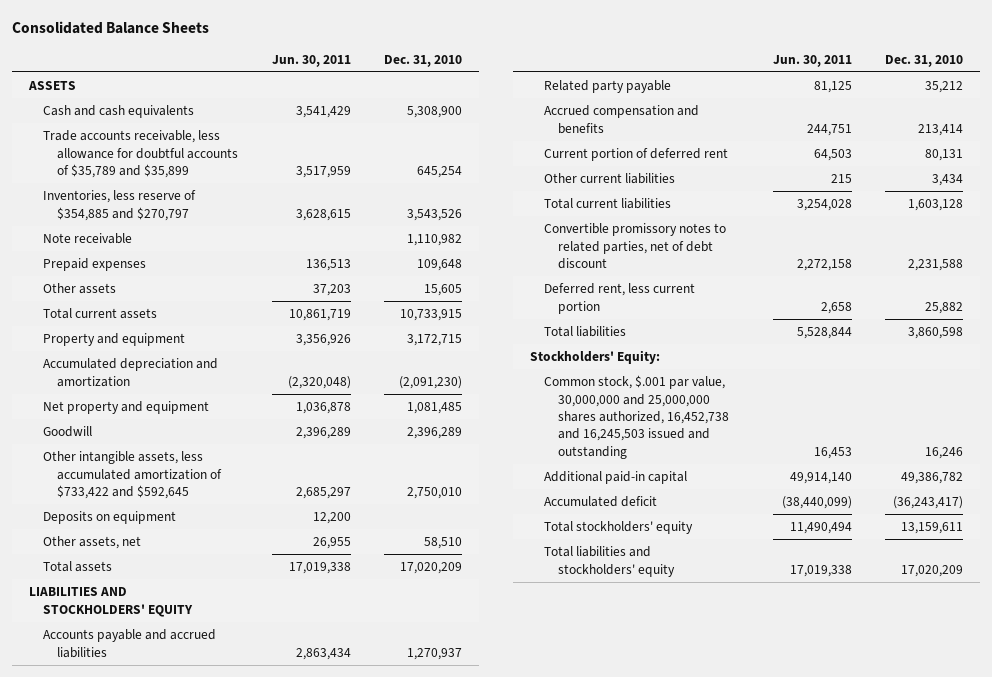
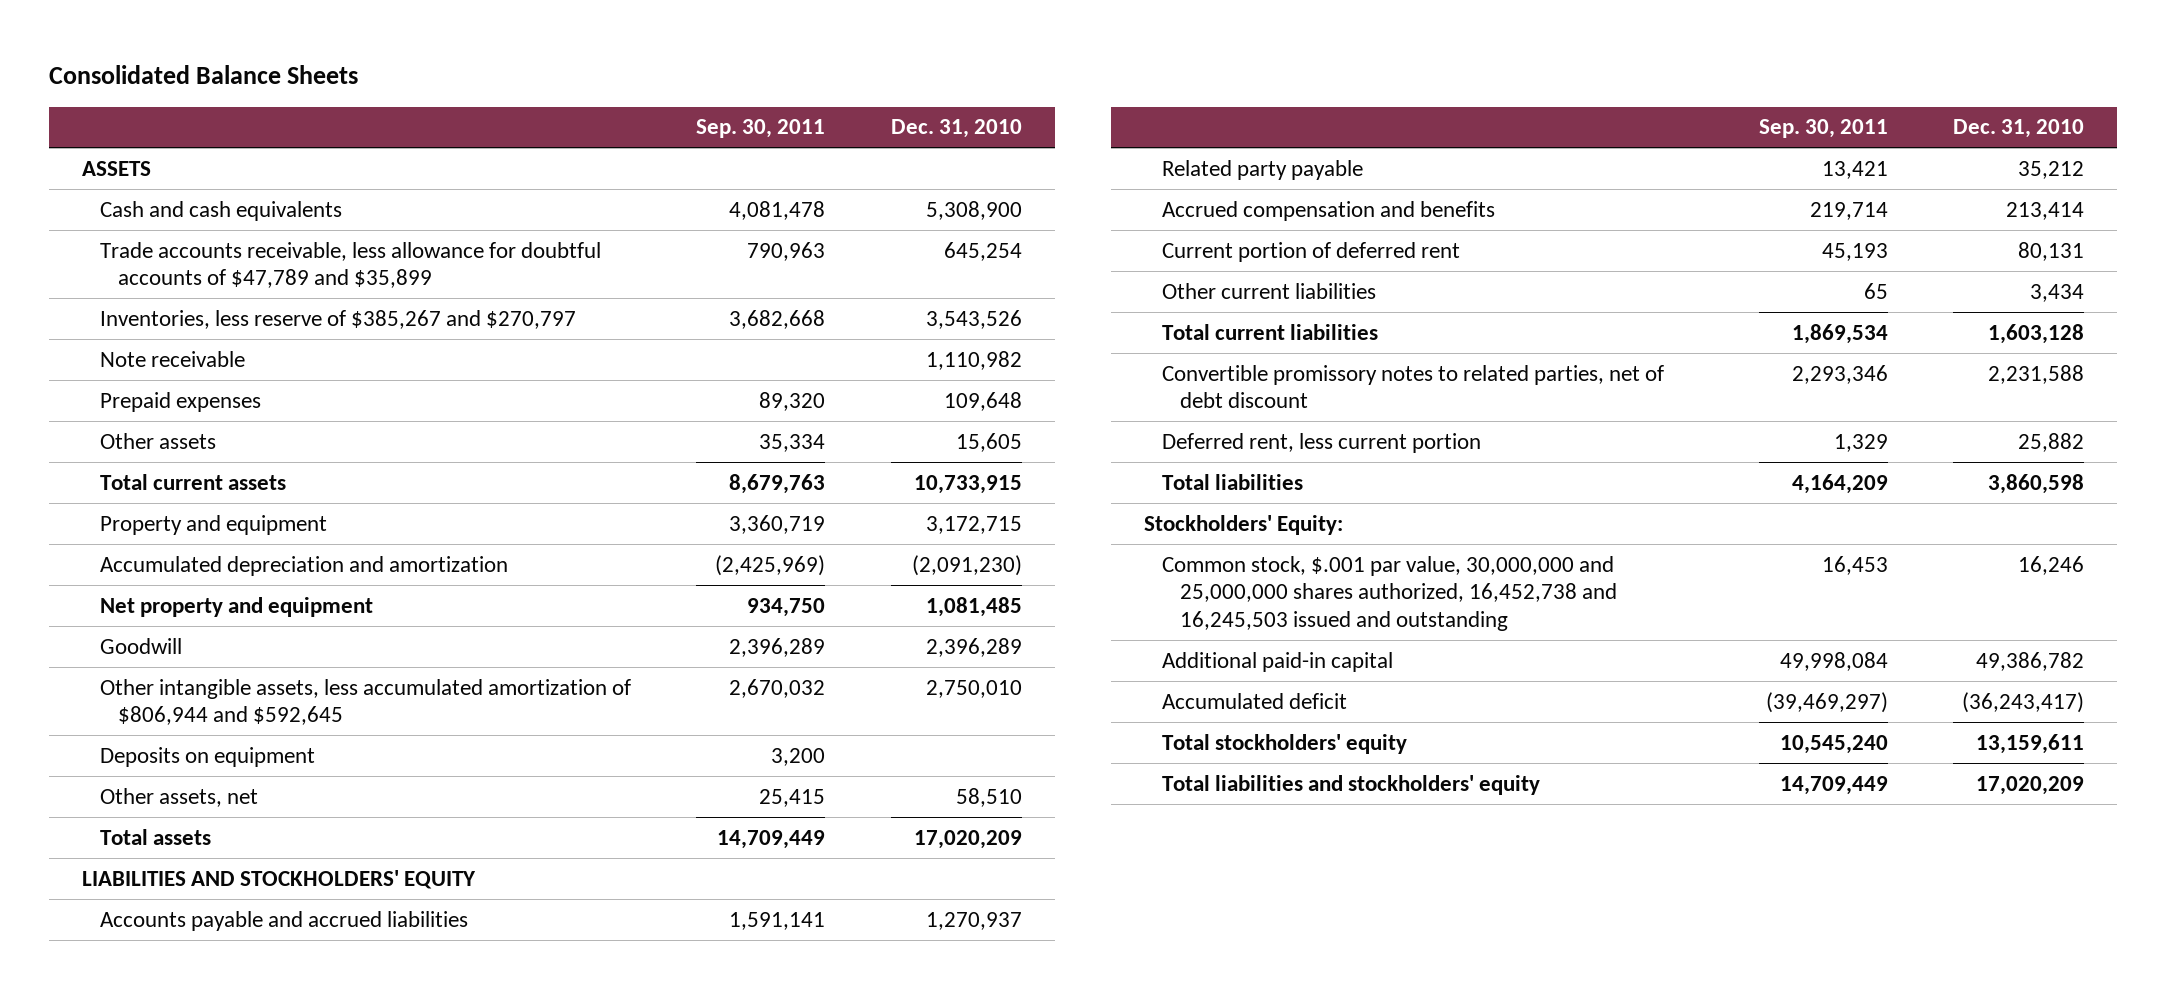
- | Jun. 30, 2011 | Dec. 31, 2010
+ | Sep. 30, 2011 | Dec. 31, 2010
- Trade accounts receivable, less allowance for doubtful accounts of $35,789 and $35,899 | 3,517,959 | 645,254
- Inventories, less reserve of $354,885 and $270,797 | 3,628,615 | 3,543,526
+ Trade accounts receivable, less allowance for doubtful accounts of $47,789 and $35,899 | 790,963 | 645,254
+ Inventories, less reserve of $385,267 and $270,797 | 3,682,668 | 3,543,526
- Other intangible assets, less accumulated amortization of $733,422 and $592,645 | 2,685,297 | 2,750,010
+ Other intangible assets, less accumulated amortization of $806,944 and $592,645 | 2,670,032 | 2,750,010

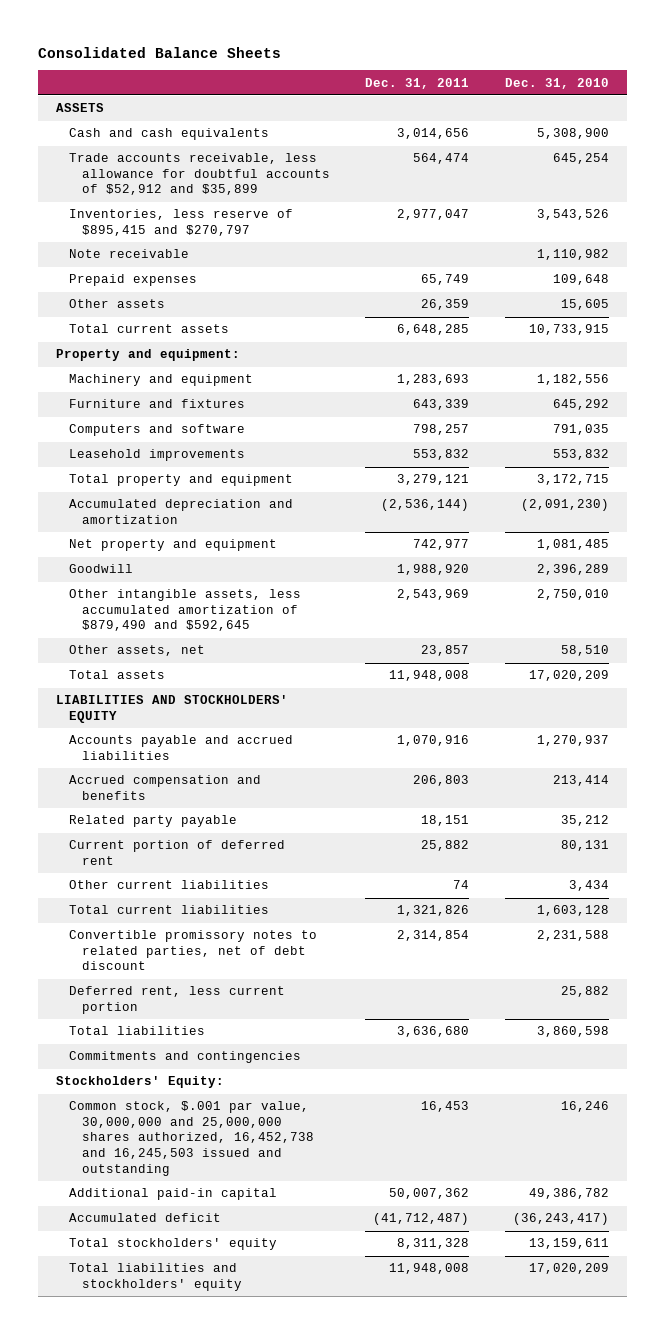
- | Sep. 30, 2011 | Dec. 31, 2010
+ | Dec. 31, 2011 | Dec. 31, 2010
- Trade accounts receivable, less allowance for doubtful accounts of $47,789 and $35,899 | 790,963 | 645,254
- Inventories, less reserve of $385,267 and $270,797 | 3,682,668 | 3,543,526
+ Trade accounts receivable, less allowance for doubtful accounts of $52,912 and $35,899 | 564,474 | 645,254
+ Inventories, less reserve of $895,415 and $270,797 | 2,977,047 | 3,543,526
- Property and equipment | 3,360,719 | 3,172,715
+ Property and equipment:
+ Machinery and equipment | 1,283,693 | 1,182,556
+ Furniture and fixtures | 643,339 | 645,292
+ Computers and software | 798,257 | 791,035
+ Leasehold improvements | 553,832 | 553,832
+ Total property and equipment | 3,279,121 | 3,172,715
- Other intangible assets, less accumulated amortization of $806,944 and $592,645 | 2,670,032 | 2,750,010
- Deposits on equipment | 3,200 |
+ Other intangible assets, less accumulated amortization of $879,490 and $592,645 | 2,543,969 | 2,750,010
moved down: Related party payable | 18,151 | 35,212
+ Commitments and contingencies

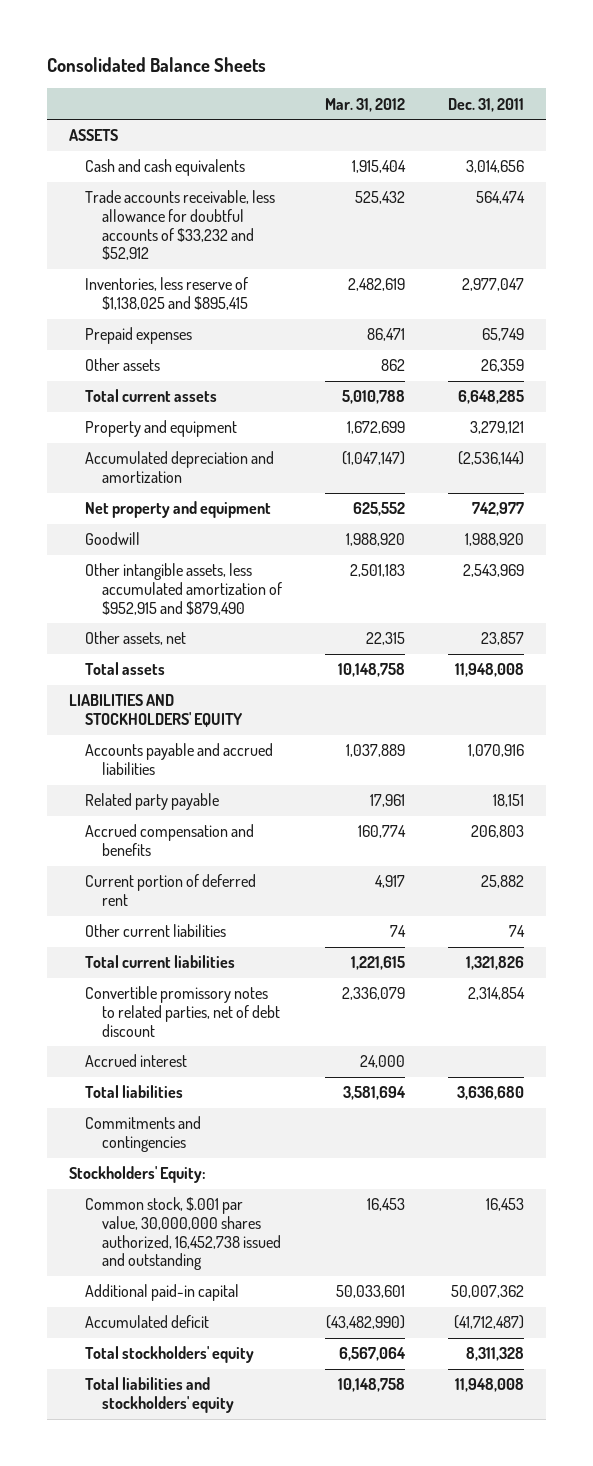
- | Dec. 31, 2011 | Dec. 31, 2010
+ | Mar. 31, 2012 | Dec. 31, 2011
- Trade accounts receivable, less allowance for doubtful accounts of $52,912 and $35,899 | 564,474 | 645,254
- Inventories, less reserve of $895,415 and $270,797 | 2,977,047 | 3,543,526
- Note receivable | | 1,110,982
+ Trade accounts receivable, less allowance for doubtful accounts of $33,232 and $52,912 | 525,432 | 564,474
+ Inventories, less reserve of $1,138,025 and $895,415 | 2,482,619 | 2,977,047
- Property and equipment:
- Machinery and equipment | 1,283,693 | 1,182,556
- Furniture and fixtures | 643,339 | 645,292
- Computers and software | 798,257 | 791,035
- Leasehold improvements | 553,832 | 553,832
- Total property and equipment | 3,279,121 | 3,172,715
+ Property and equipment | 1,672,699 | 3,279,121
- Other intangible assets, less accumulated amortization of $879,490 and $592,645 | 2,543,969 | 2,750,010
+ Other intangible assets, less accumulated amortization of $952,915 and $879,490 | 2,501,183 | 2,543,969
moved down: Accrued compensation and benefits | 160,774 | 206,803
- Deferred rent, less current portion | | 25,882
+ Accrued interest | 24,000 |
- Common stock, $.001 par value, 30,000,000 and 25,000,000 shares authorized, 16,452,738 and 16,245,503 issued and outstanding | 16,453 | 16,246
+ Common stock, $.001 par value, 30,000,000 shares authorized, 16,452,738 issued and outstanding | 16,453 | 16,453

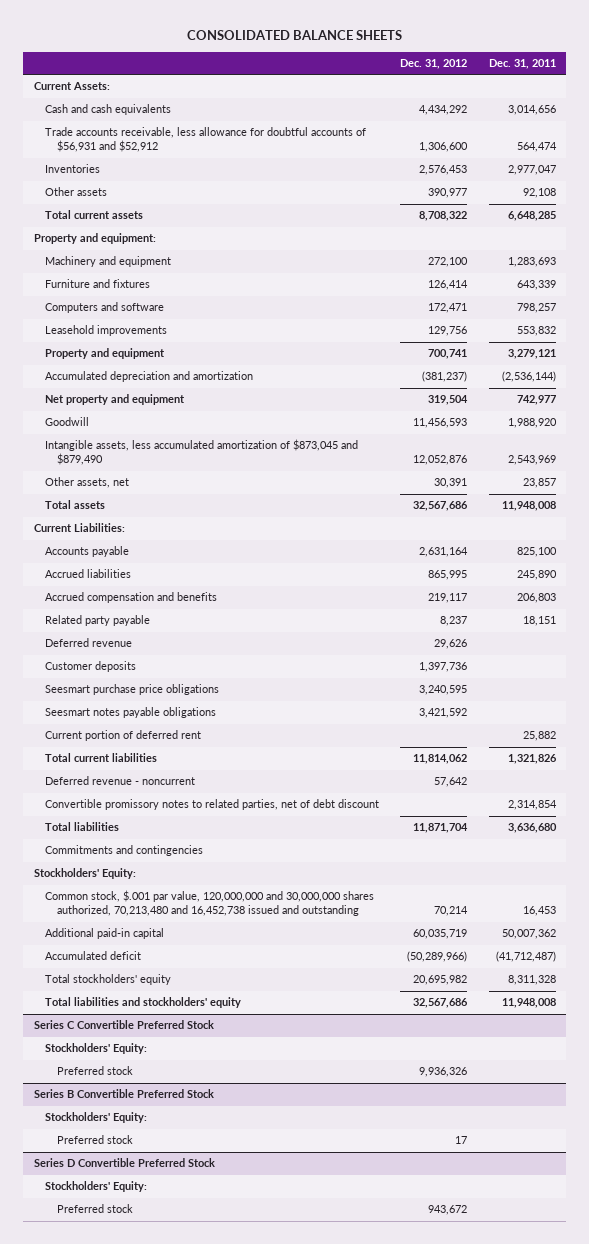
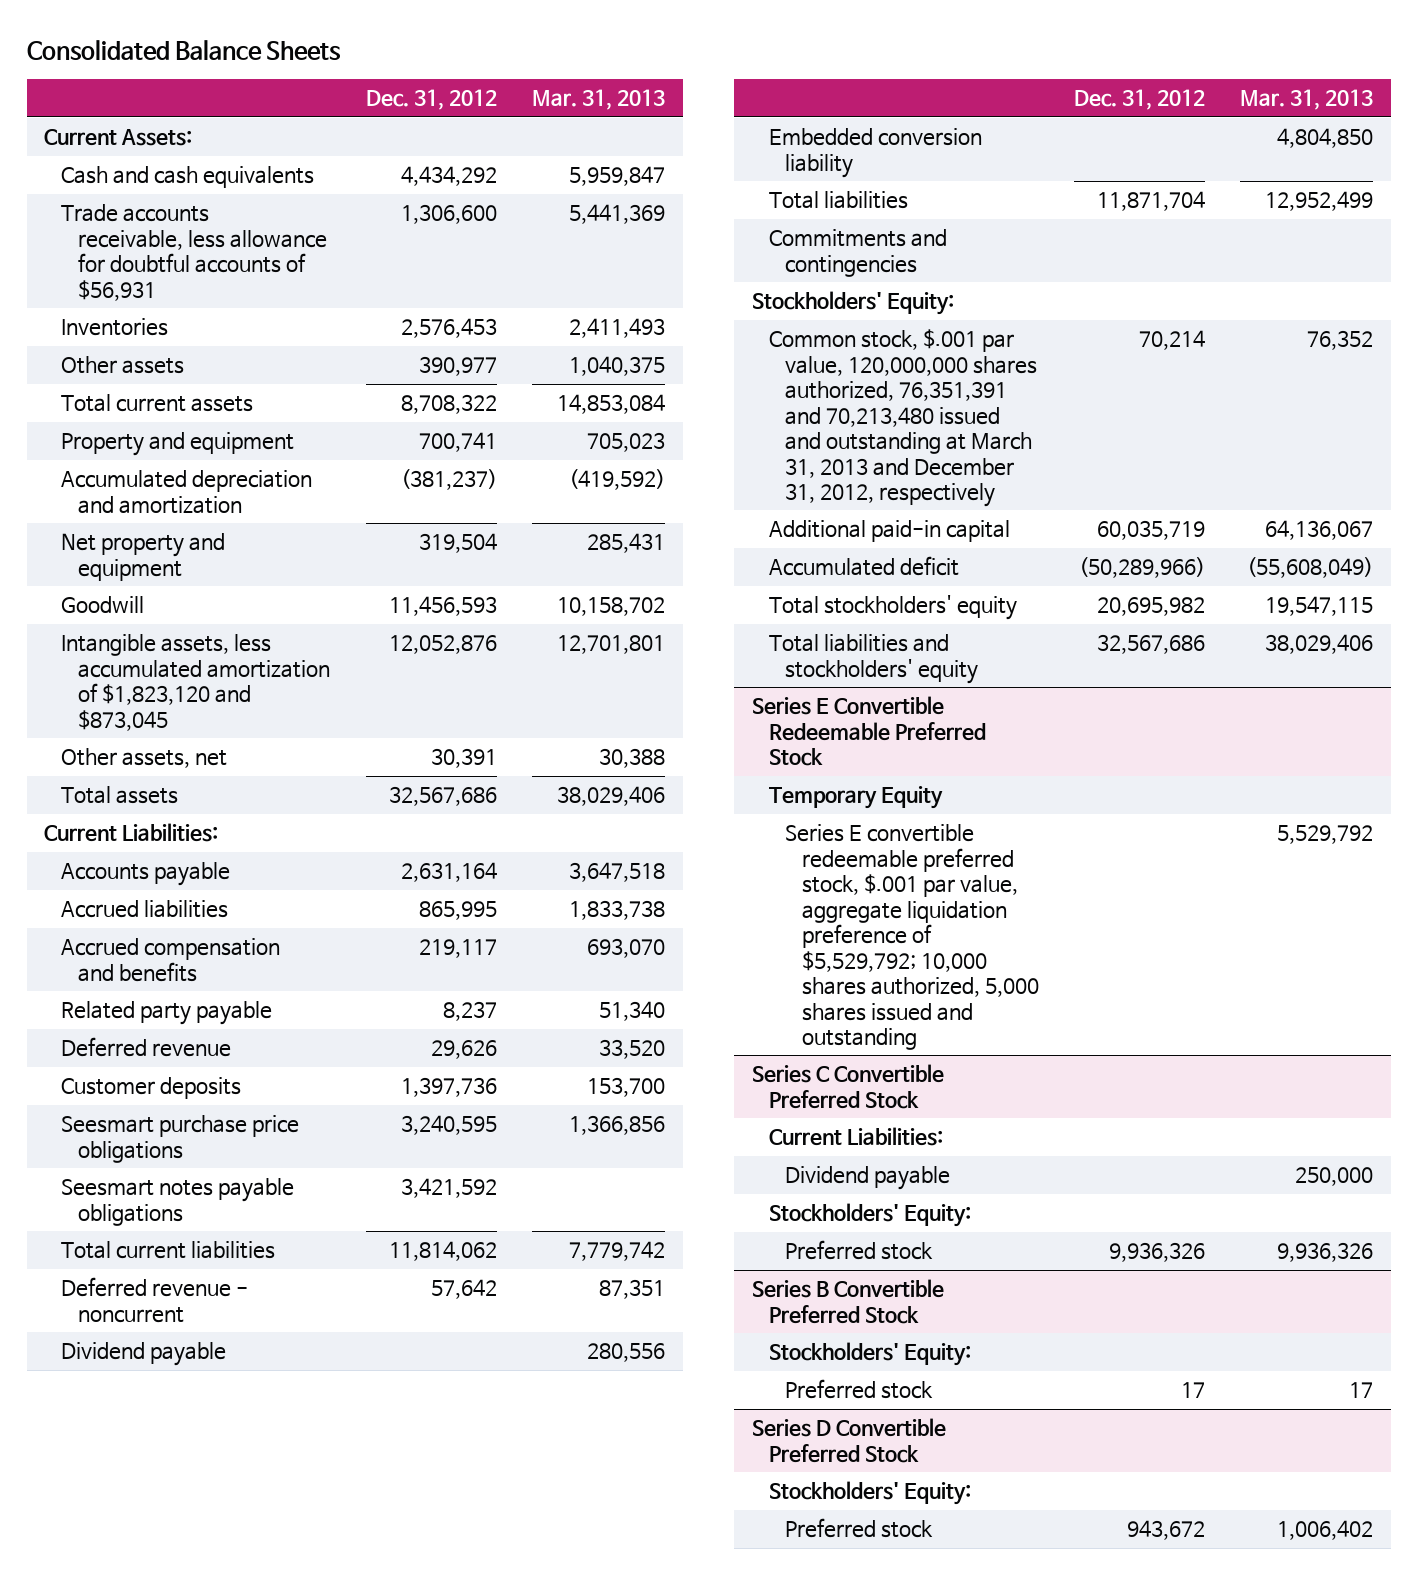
- CONSOLIDATED BALANCE SHEETS
+ Consolidated Balance Sheets
- | Dec. 31, 2012 | Dec. 31, 2011
+ | Dec. 31, 2012 | Mar. 31, 2013
- Trade accounts receivable, less allowance for doubtful accounts of $56,931 and $52,912 | 1,306,600 | 564,474
+ Trade accounts receivable, less allowance for doubtful accounts of $56,931 | 1,306,600 | 5,441,369
- Property and equipment:
- Machinery and equipment | 272,100 | 1,283,693
- Furniture and fixtures | 126,414 | 643,339
- Computers and software | 172,471 | 798,257
- Leasehold improvements | 129,756 | 553,832
- Intangible assets, less accumulated amortization of $873,045 and $879,490 | 12,052,876 | 2,543,969
+ Intangible assets, less accumulated amortization of $1,823,120 and $873,045 | 12,052,876 | 12,701,801
- Current portion of deferred rent | | 25,882
- Convertible promissory notes to related parties, net of debt discount | | 2,314,854
+ Dividend payable | | 280,556
+ Embedded conversion liability | | 4,804,850
- Common stock, $.001 par value, 120,000,000 and 30,000,000 shares authorized, 70,213,480 and 16,452,738 issued and outstanding | 70,214 | 16,453
+ Common stock, $.001 par value, 120,000,000 shares authorized, 76,351,391 and 70,213,480 issued and outstanding at March 31, 2013 and December 31, 2012, respectively | 70,214 | 76,352
+ Series E Convertible Redeemable Preferred Stock
+ Temporary Equity
+ Series E convertible redeemable preferred stock, $.001 par value, aggregate liquidation preference of $5,529,792; 10,000 shares authorized, 5,000 shares issued and outstanding | | 5,529,792
@ Series C Convertible Preferred Stock
+ Current Liabilities:
+ Dividend payable | | 250,000

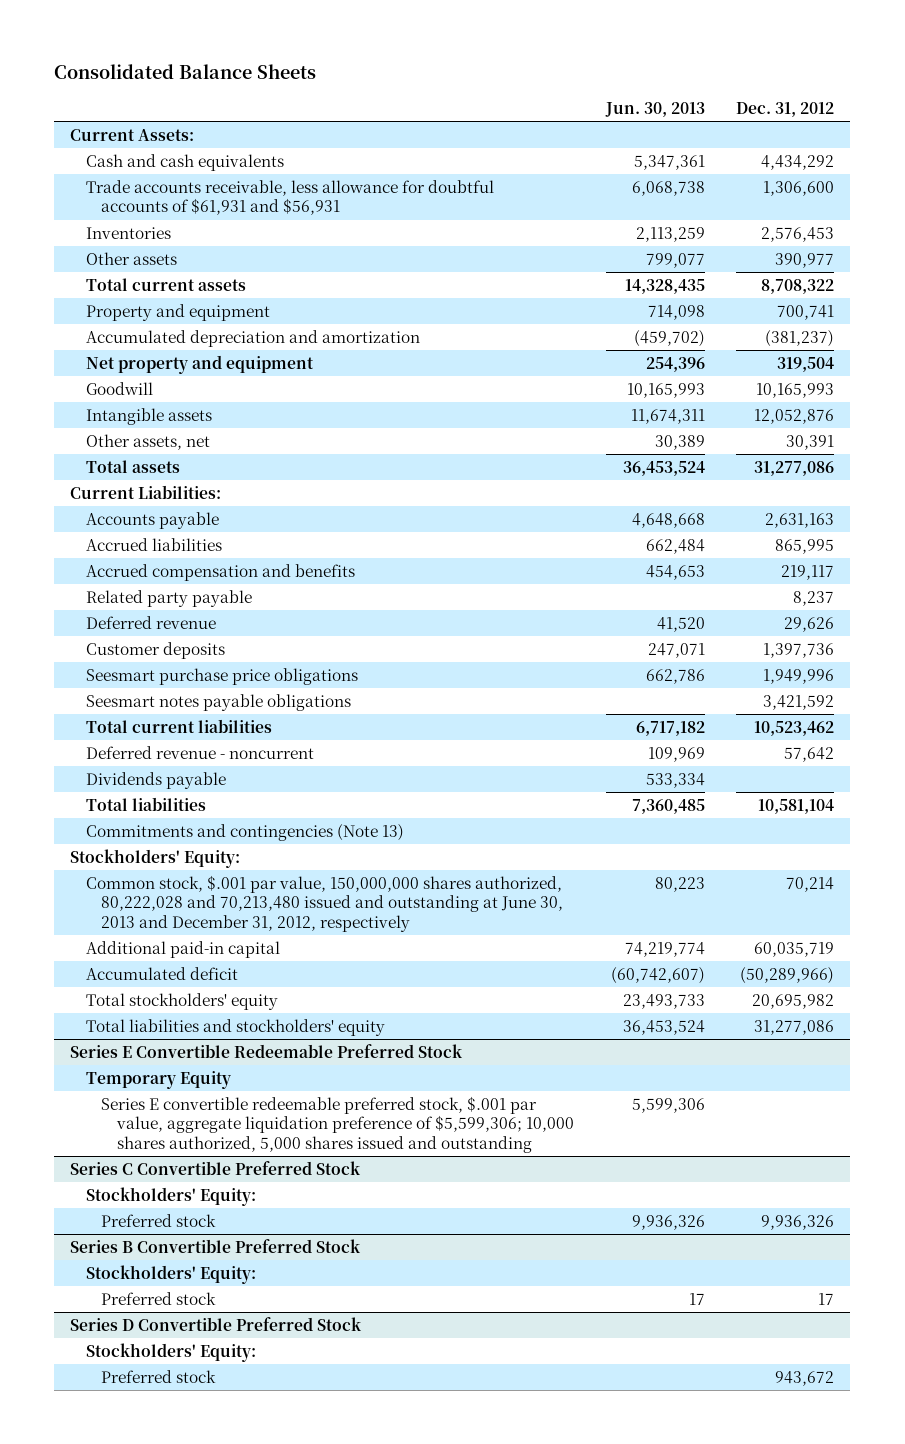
- | Dec. 31, 2012 | Mar. 31, 2013
+ | Jun. 30, 2013 | Dec. 31, 2012
- Trade accounts receivable, less allowance for doubtful accounts of $56,931 | 1,306,600 | 5,441,369
+ Trade accounts receivable, less allowance for doubtful accounts of $61,931 and $56,931 | 6,068,738 | 1,306,600
- Goodwill | 11,456,593 | 10,158,702
- Intangible assets, less accumulated amortization of $1,823,120 and $873,045 | 12,052,876 | 12,701,801
+ Goodwill | 10,165,993 | 10,165,993
+ Intangible assets | 11,674,311 | 12,052,876
- Total assets | 32,567,686 | 38,029,406
+ Total assets | 36,453,524 | 31,277,086
- Accounts payable | 2,631,164 | 3,647,518
+ Accounts payable | 4,648,668 | 2,631,163
- Seesmart purchase price obligations | 3,240,595 | 1,366,856
+ Seesmart purchase price obligations | 662,786 | 1,949,996
- Total current liabilities | 11,814,062 | 7,779,742
+ Total current liabilities | 6,717,182 | 10,523,462
- Dividend payable | | 280,556
- Embedded conversion liability | | 4,804,850
- Total liabilities | 11,871,704 | 12,952,499
- Commitments and contingencies
+ Dividends payable | 533,334 |
+ Total liabilities | 7,360,485 | 10,581,104
+ Commitments and contingencies (Note 13)
- Common stock, $.001 par value, 120,000,000 shares authorized, 76,351,391 and 70,213,480 issued and outstanding at March 31, 2013 and December 31, 2012, respectively | 70,214 | 76,352
+ Common stock, $.001 par value, 150,000,000 shares authorized, 80,222,028 and 70,213,480 issued and outstanding at June 30, 2013 and December 31, 2012, respectively | 80,223 | 70,214
- Total liabilities and stockholders' equity | 32,567,686 | 38,029,406
+ Total liabilities and stockholders' equity | 36,453,524 | 31,277,086
@ Series E Convertible Redeemable Preferred Stock
- Series E convertible redeemable preferred stock, $.001 par value, aggregate liquidation preference of $5,529,792; 10,000 shares authorized, 5,000 shares issued and outstanding | | 5,529,792
+ Series E convertible redeemable preferred stock, $.001 par value, aggregate liquidation preference of $5,599,306; 10,000 shares authorized, 5,000 shares issued and outstanding | 5,599,306 |
@ Series C Convertible Preferred Stock
- Current Liabilities:
- Dividend payable | | 250,000

